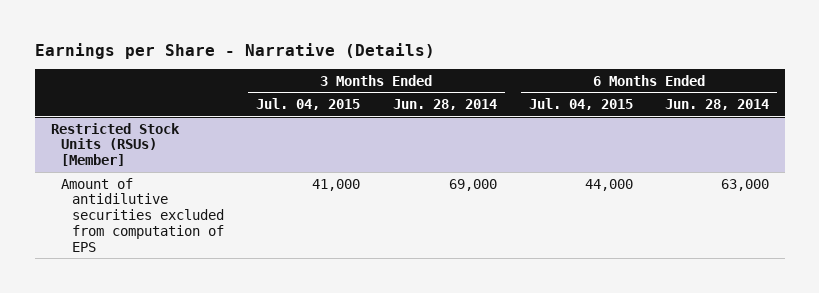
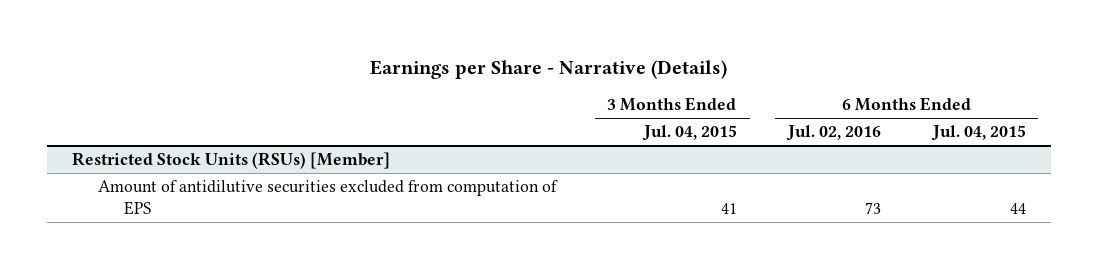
- | 3 Months Ended Jul. 04, 2015 | 3 Months Ended Jun. 28, 2014 | 6 Months Ended Jul. 04, 2015 | 6 Months Ended Jun. 28, 2014
+ | 3 Months Ended Jul. 04, 2015 | 6 Months Ended Jul. 02, 2016 | 6 Months Ended Jul. 04, 2015
@ Restricted Stock Units (RSUs) [Member]
- Amount of antidilutive securities excluded from computation of EPS | 41,000 | 69,000 | 44,000 | 63,000
+ Amount of antidilutive securities excluded from computation of EPS | 41 | 73 | 44

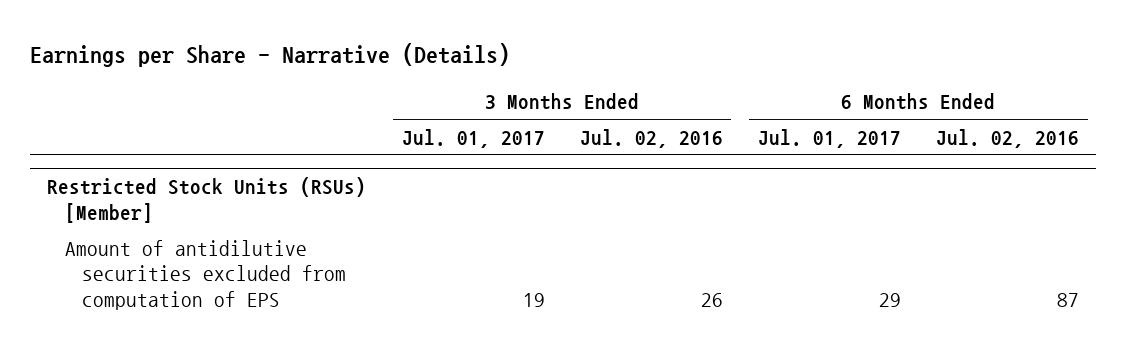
- | 3 Months Ended Jul. 04, 2015 | 6 Months Ended Jul. 02, 2016 | 6 Months Ended Jul. 04, 2015
+ | 3 Months Ended Jul. 01, 2017 | 3 Months Ended Jul. 02, 2016 | 6 Months Ended Jul. 01, 2017 | 6 Months Ended Jul. 02, 2016
@ Restricted Stock Units (RSUs) [Member]
- Amount of antidilutive securities excluded from computation of EPS | 41 | 73 | 44
+ Amount of antidilutive securities excluded from computation of EPS | 19 | 26 | 29 | 87

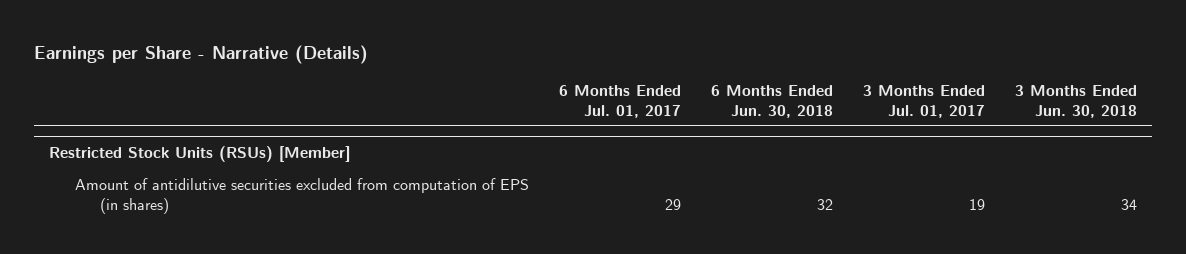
- | 3 Months Ended Jul. 01, 2017 | 3 Months Ended Jul. 02, 2016 | 6 Months Ended Jul. 01, 2017 | 6 Months Ended Jul. 02, 2016
+ | 6 Months Ended Jul. 01, 2017 | 6 Months Ended Jun. 30, 2018 | 3 Months Ended Jul. 01, 2017 | 3 Months Ended Jun. 30, 2018
@ Restricted Stock Units (RSUs) [Member]
- Amount of antidilutive securities excluded from computation of EPS | 19 | 26 | 29 | 87
+ Amount of antidilutive securities excluded from computation of EPS (in shares) | 29 | 32 | 19 | 34

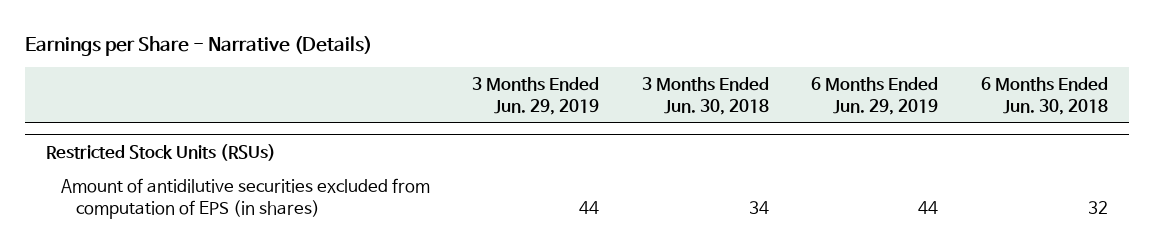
- | 6 Months Ended Jul. 01, 2017 | 6 Months Ended Jun. 30, 2018 | 3 Months Ended Jul. 01, 2017 | 3 Months Ended Jun. 30, 2018
+ | 3 Months Ended Jun. 29, 2019 | 3 Months Ended Jun. 30, 2018 | 6 Months Ended Jun. 29, 2019 | 6 Months Ended Jun. 30, 2018
- Restricted Stock Units (RSUs) [Member]
+ Restricted Stock Units (RSUs)

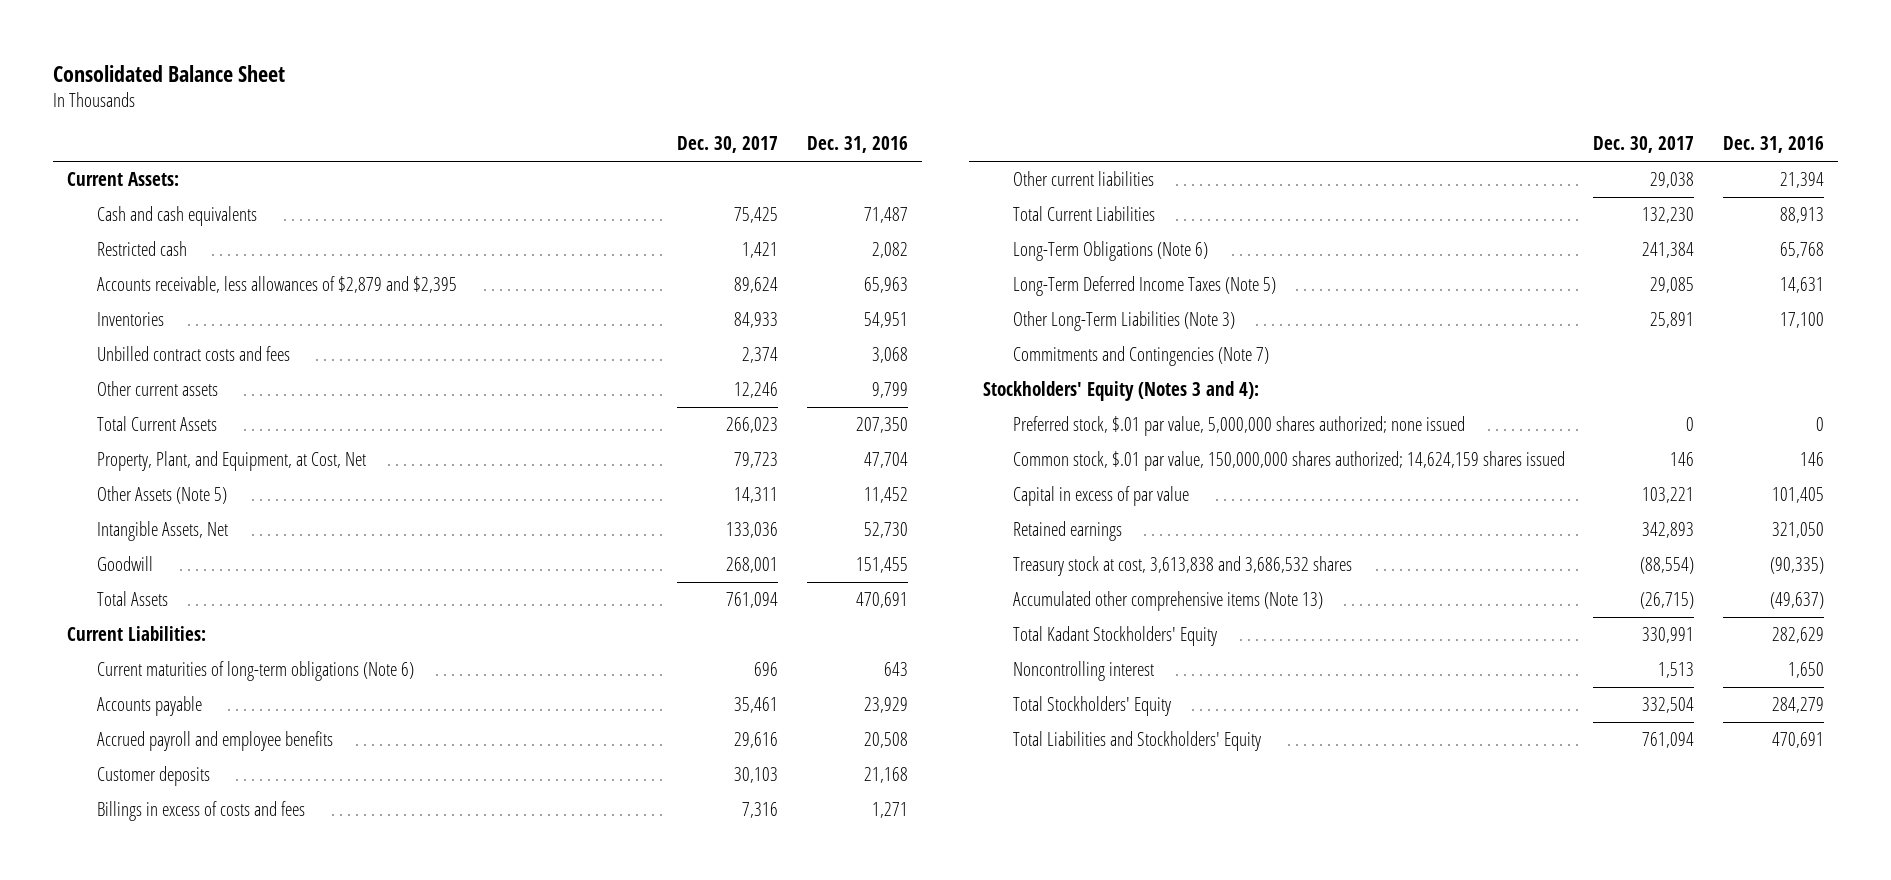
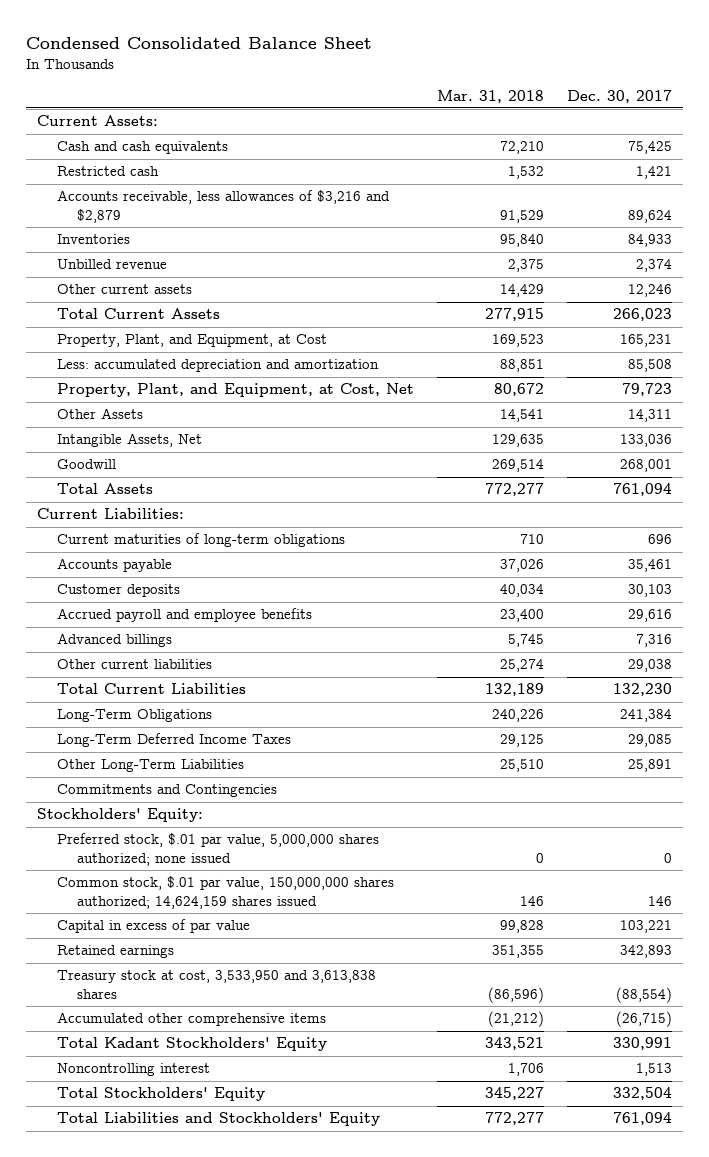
- Consolidated Balance Sheet
+ Condensed Consolidated Balance Sheet
- | Dec. 30, 2017 | Dec. 31, 2016
+ | Mar. 31, 2018 | Dec. 30, 2017
- Accounts receivable, less allowances of $2,879 and $2,395 | 89,624 | 65,963
+ Accounts receivable, less allowances of $3,216 and $2,879 | 91,529 | 89,624
- Unbilled contract costs and fees | 2,374 | 3,068
+ Unbilled revenue | 2,375 | 2,374
+ Property, Plant, and Equipment, at Cost | 169,523 | 165,231
+ Less: accumulated depreciation and amortization | 88,851 | 85,508
- Other Assets (Note 5) | 14,311 | 11,452
+ Other Assets | 14,541 | 14,311
- Current maturities of long-term obligations (Note 6) | 696 | 643
+ Current maturities of long-term obligations | 710 | 696
- Billings in excess of costs and fees | 7,316 | 1,271
moved down: Accrued payroll and employee benefits | 23,400 | 29,616
+ Advanced billings | 5,745 | 7,316
- Long-Term Obligations (Note 6) | 241,384 | 65,768
- Long-Term Deferred Income Taxes (Note 5) | 29,085 | 14,631
- Other Long-Term Liabilities (Note 3) | 25,891 | 17,100
- Commitments and Contingencies (Note 7)
- Stockholders' Equity (Notes 3 and 4):
+ Long-Term Obligations | 240,226 | 241,384
+ Long-Term Deferred Income Taxes | 29,125 | 29,085
+ Other Long-Term Liabilities | 25,510 | 25,891
+ Commitments and Contingencies
+ Stockholders' Equity:
- Treasury stock at cost, 3,613,838 and 3,686,532 shares | (88,554) | (90,335)
- Accumulated other comprehensive items (Note 13) | (26,715) | (49,637)
+ Treasury stock at cost, 3,533,950 and 3,613,838 shares | (86,596) | (88,554)
+ Accumulated other comprehensive items | (21,212) | (26,715)

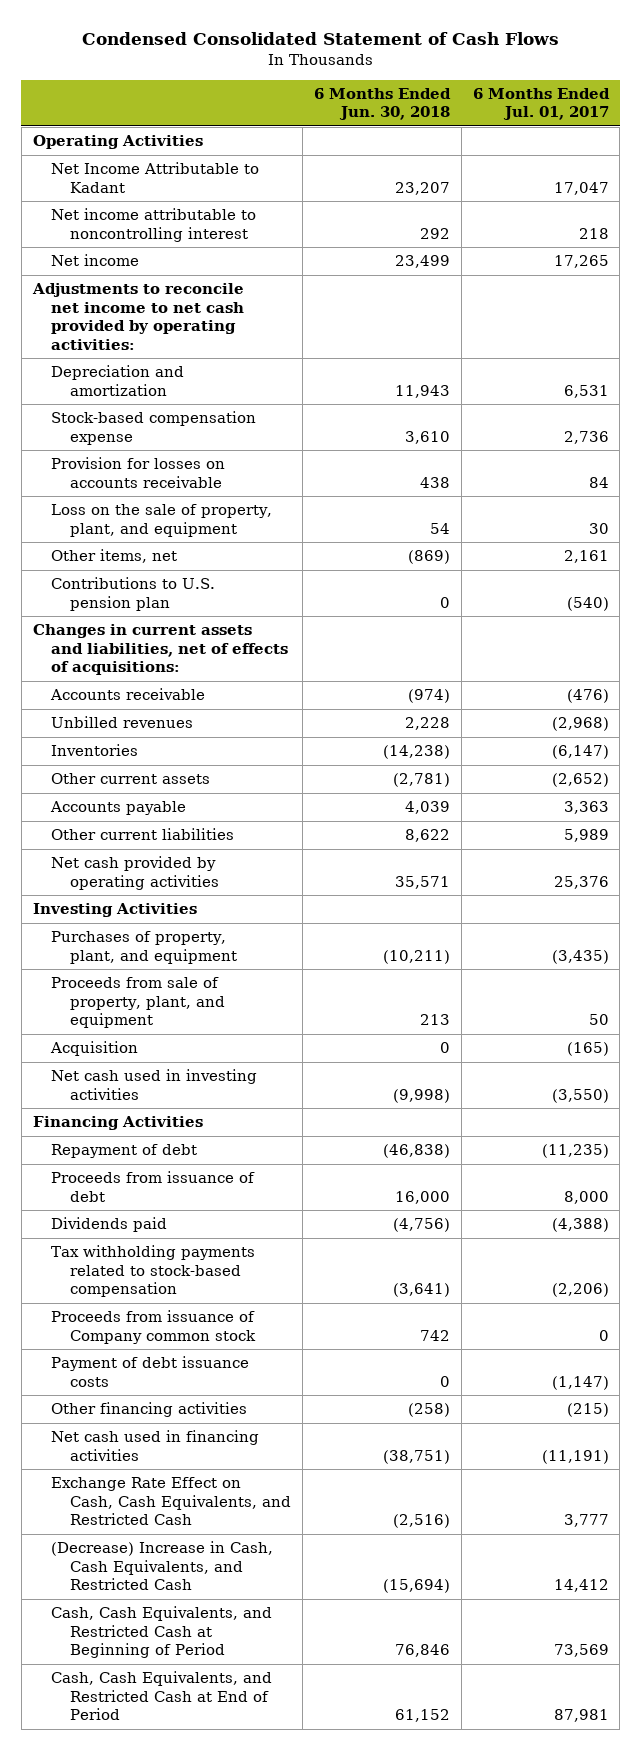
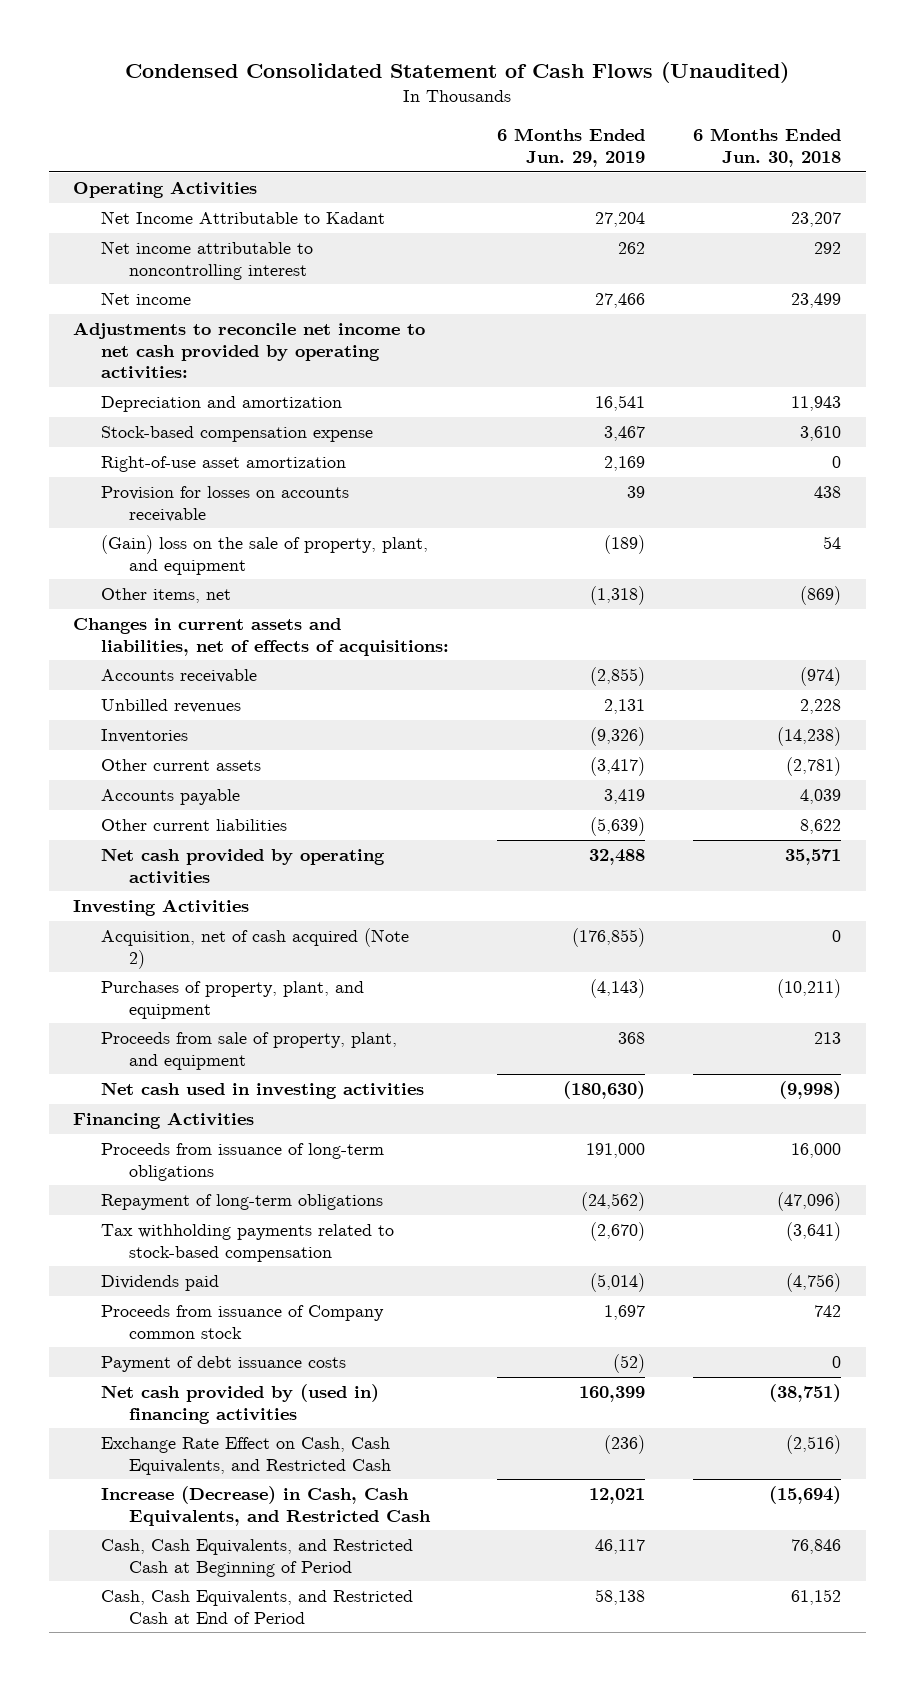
- Condensed Consolidated Statement of Cash Flows
+ Condensed Consolidated Statement of Cash Flows (Unaudited)
- | 6 Months Ended Jun. 30, 2018 | 6 Months Ended Jul. 01, 2017
+ | 6 Months Ended Jun. 29, 2019 | 6 Months Ended Jun. 30, 2018
+ Right-of-use asset amortization | 2,169 | 0
- Loss on the sale of property, plant, and equipment | 54 | 30
+ (Gain) loss on the sale of property, plant, and equipment | (189) | 54
- Contributions to U.S. pension plan | 0 | (540)
+ Acquisition, net of cash acquired (Note 2) | (176,855) | 0
- Acquisition | 0 | (165)
- Repayment of debt | (46,838) | (11,235)
- Proceeds from issuance of debt | 16,000 | 8,000
+ Proceeds from issuance of long-term obligations | 191,000 | 16,000
+ Repayment of long-term obligations | (24,562) | (47,096)
moved down: Dividends paid | (5,014) | (4,756)
- Other financing activities | (258) | (215)
- Net cash used in financing activities | (38,751) | (11,191)
+ Net cash provided by (used in) financing activities | 160,399 | (38,751)
- (Decrease) Increase in Cash, Cash Equivalents, and Restricted Cash | (15,694) | 14,412
+ Increase (Decrease) in Cash, Cash Equivalents, and Restricted Cash | 12,021 | (15,694)

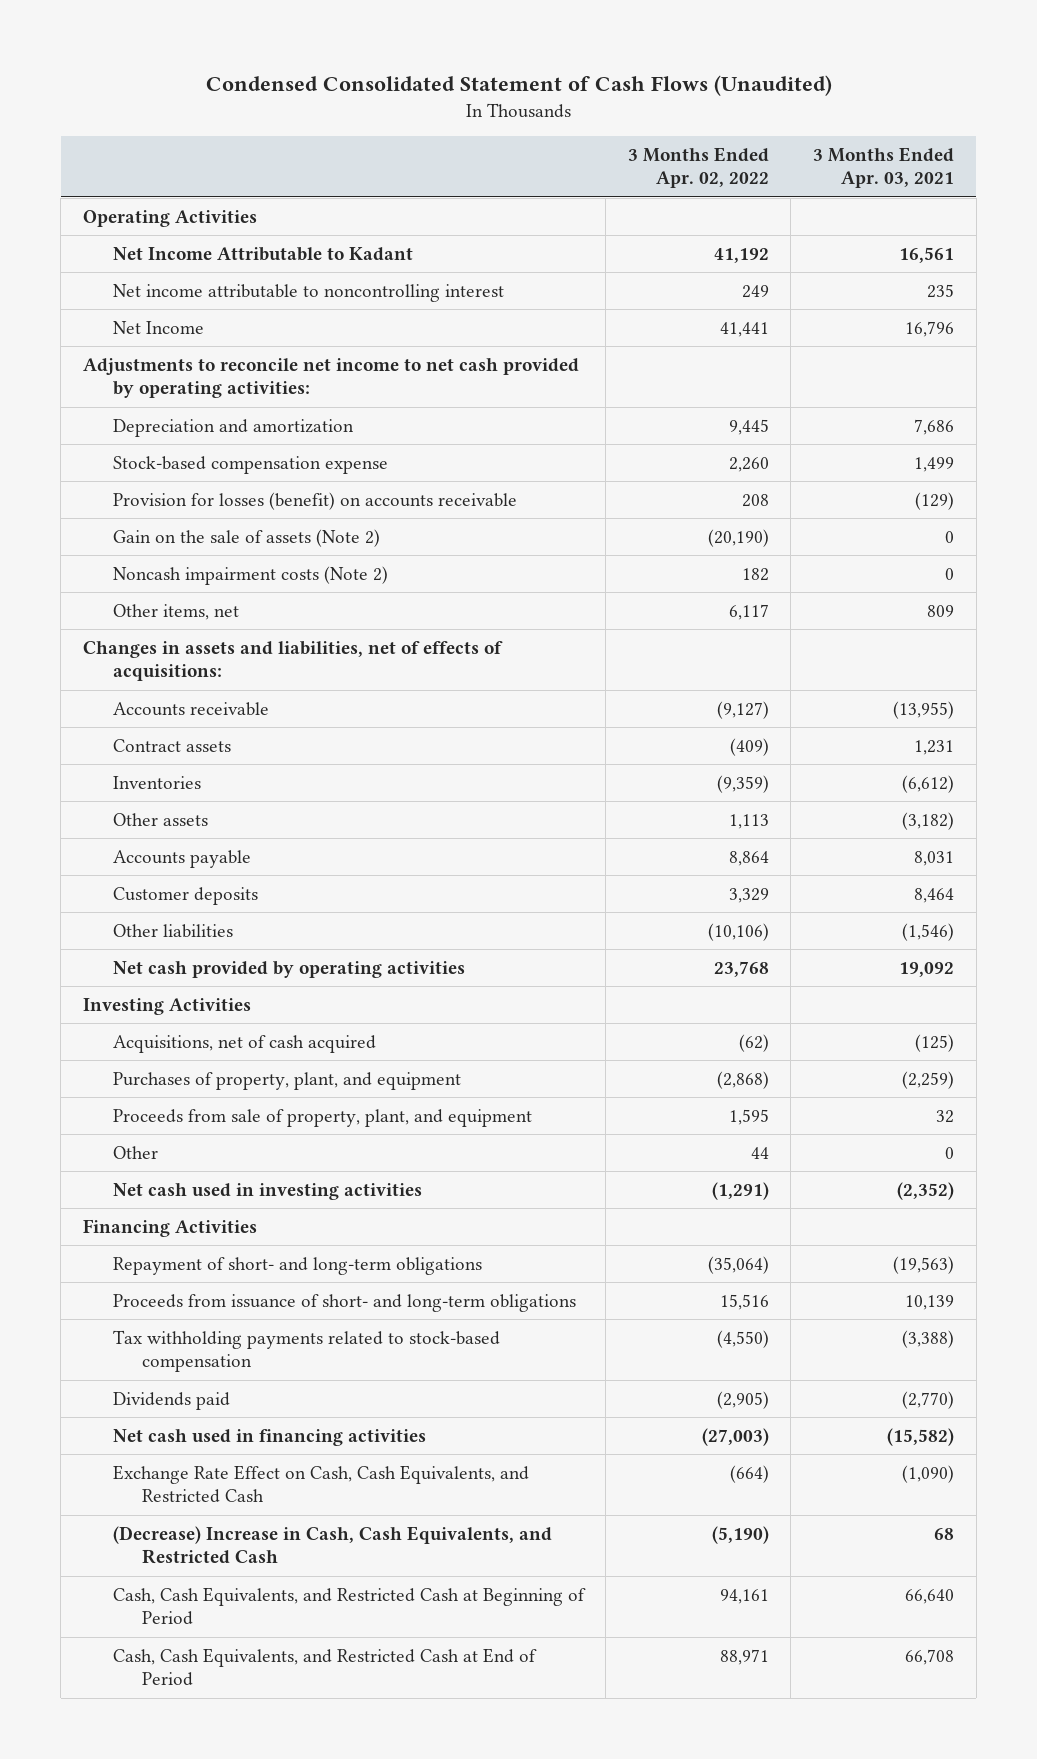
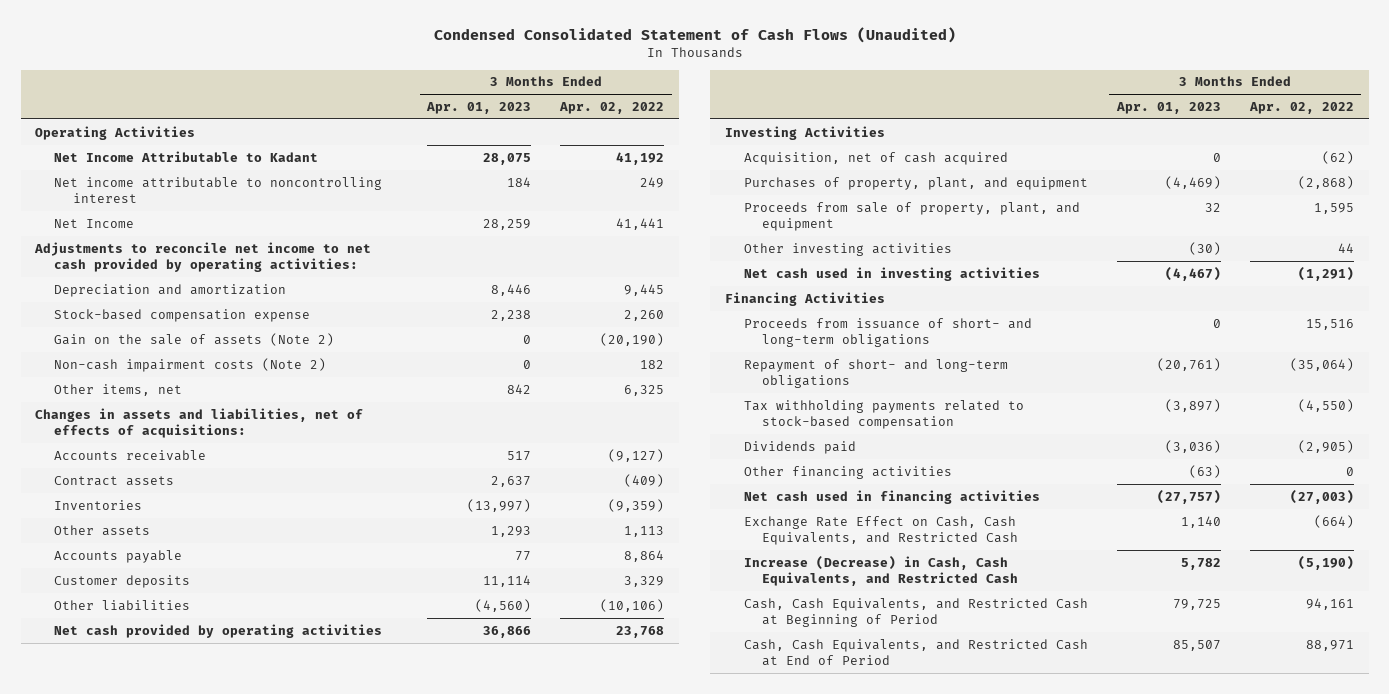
- | 3 Months Ended Apr. 02, 2022 | 3 Months Ended Apr. 03, 2021
+ | 3 Months Ended Apr. 01, 2023 | 3 Months Ended Apr. 02, 2022
- Provision for losses (benefit) on accounts receivable | 208 | (129)
- Noncash impairment costs (Note 2) | 182 | 0
- Other items, net | 6,117 | 809
+ Non-cash impairment costs (Note 2) | 0 | 182
+ Other items, net | 842 | 6,325
- Acquisitions, net of cash acquired | (62) | (125)
+ Acquisition, net of cash acquired | 0 | (62)
- Other | 44 | 0
+ Other investing activities | (30) | 44
moved down: Repayment of short- and long-term obligations | (20,761) | (35,064)
+ Other financing activities | (63) | 0
- (Decrease) Increase in Cash, Cash Equivalents, and Restricted Cash | (5,190) | 68
+ Increase (Decrease) in Cash, Cash Equivalents, and Restricted Cash | 5,782 | (5,190)

